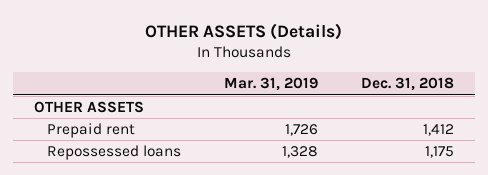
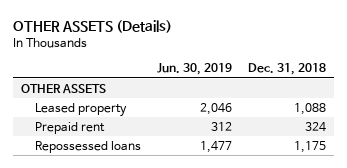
- | Mar. 31, 2019 | Dec. 31, 2018
+ | Jun. 30, 2019 | Dec. 31, 2018
- Prepaid rent | 1,726 | 1,412
+ Leased property | 2,046 | 1,088
+ Prepaid rent | 312 | 324

